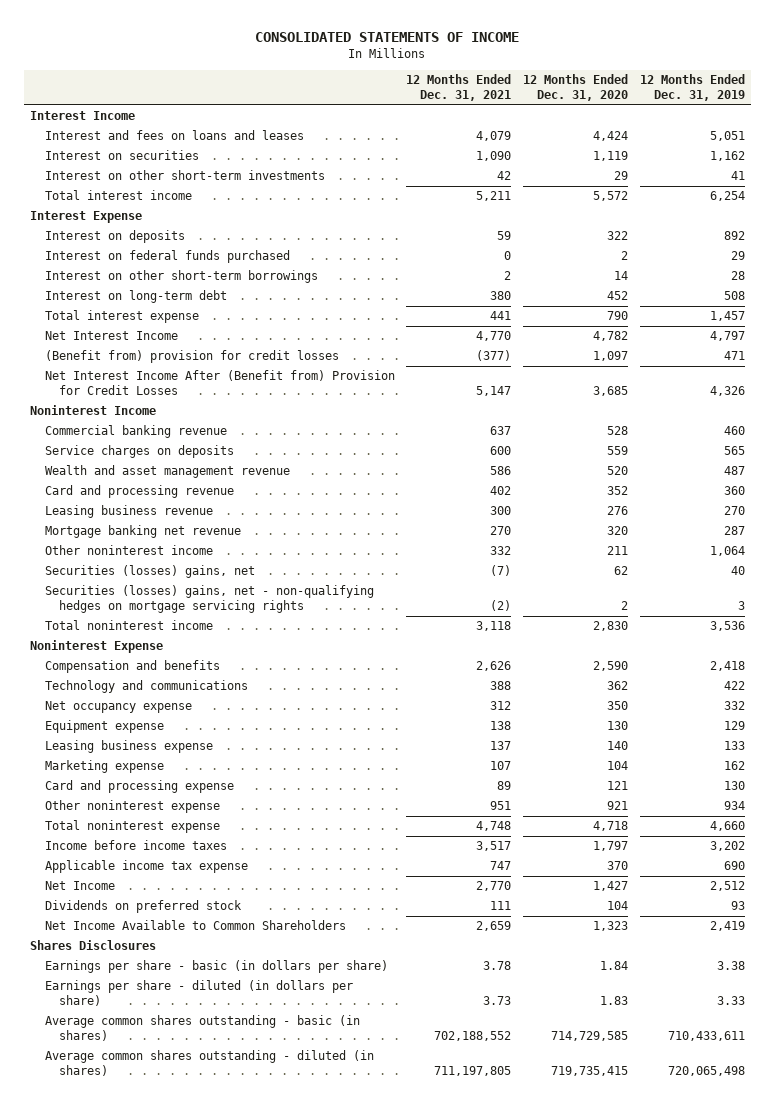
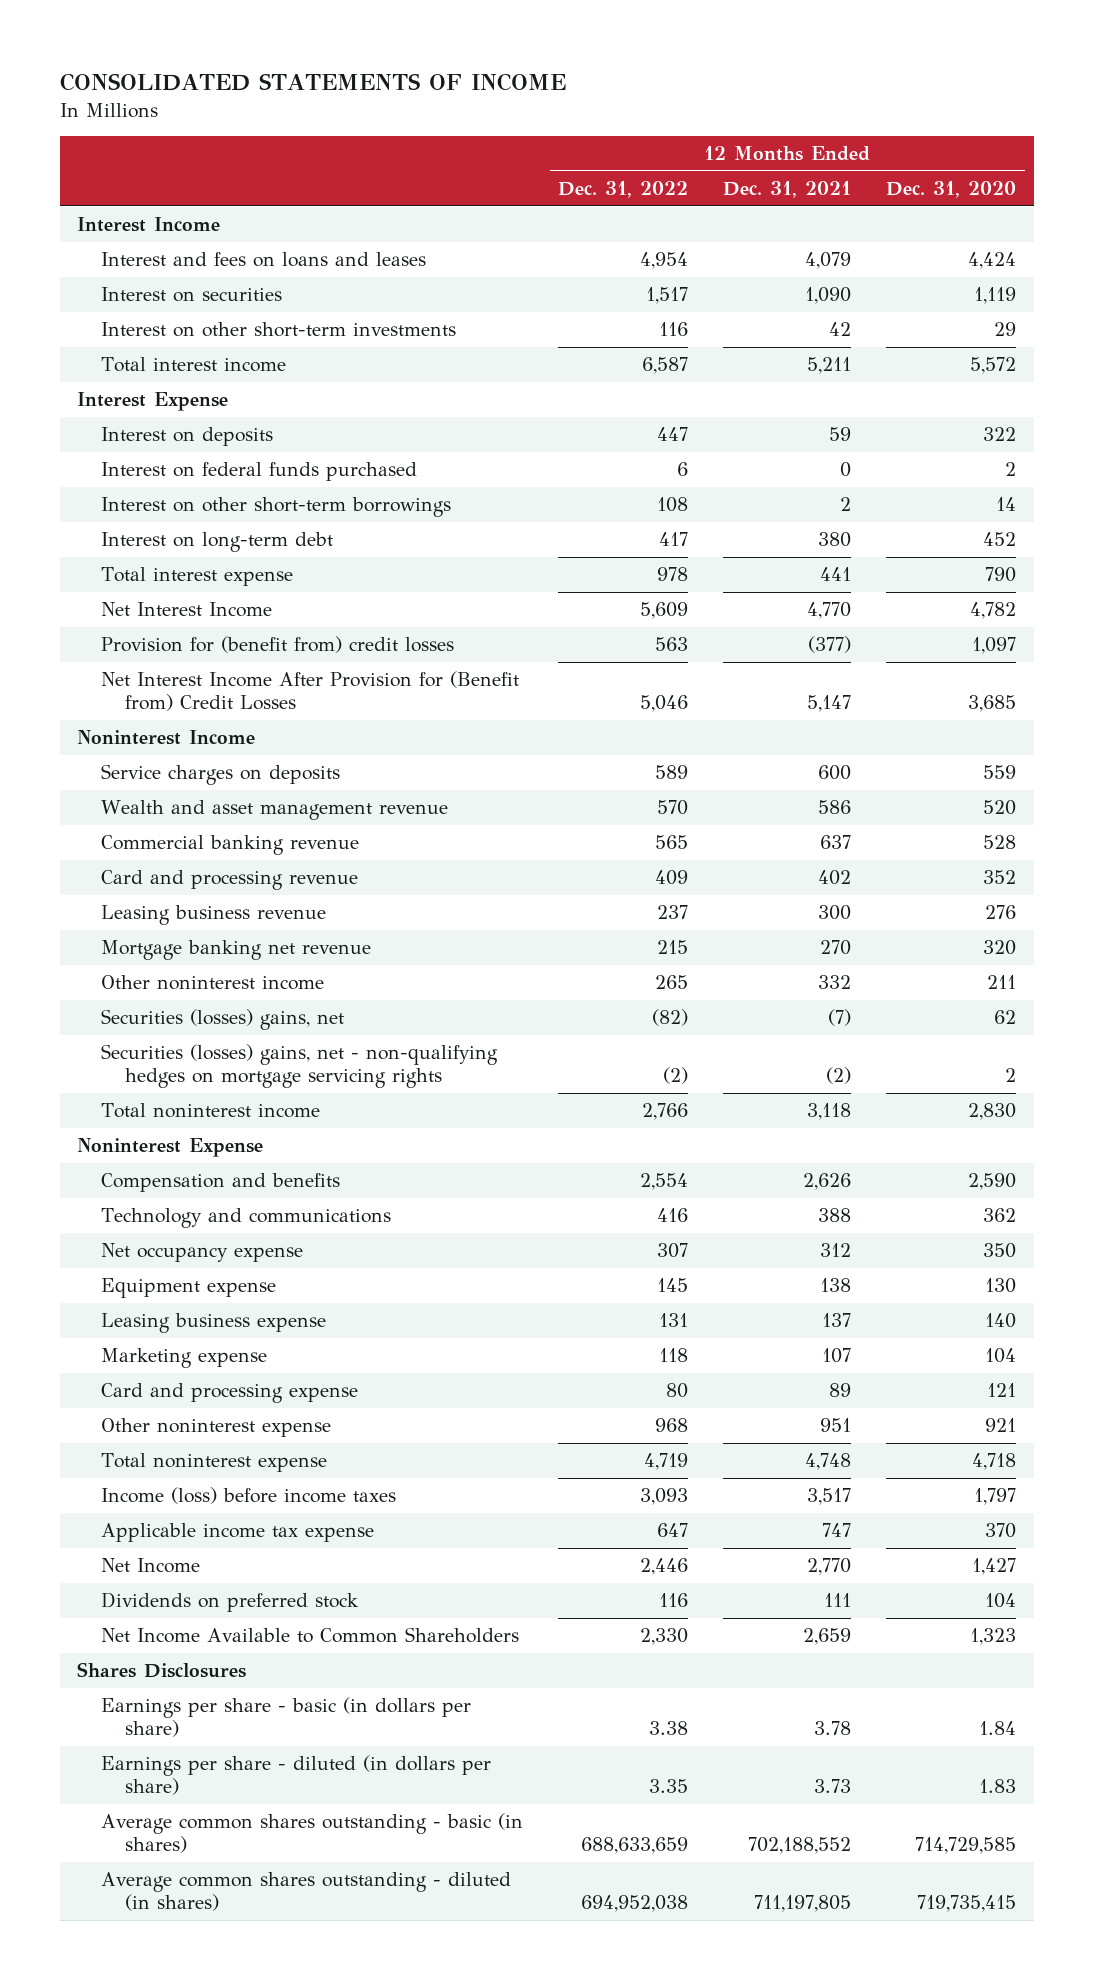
- | 12 Months Ended Dec. 31, 2021 | 12 Months Ended Dec. 31, 2020 | 12 Months Ended Dec. 31, 2019
+ | 12 Months Ended Dec. 31, 2022 | 12 Months Ended Dec. 31, 2021 | 12 Months Ended Dec. 31, 2020
- (Benefit from) provision for credit losses | (377) | 1,097 | 471
- Net Interest Income After (Benefit from) Provision for Credit Losses | 5,147 | 3,685 | 4,326
+ Provision for (benefit from) credit losses | 563 | (377) | 1,097
+ Net Interest Income After Provision for (Benefit from) Credit Losses | 5,046 | 5,147 | 3,685
moved down: Commercial banking revenue | 565 | 637 | 528
- Income before income taxes | 3,517 | 1,797 | 3,202
+ Income (loss) before income taxes | 3,093 | 3,517 | 1,797

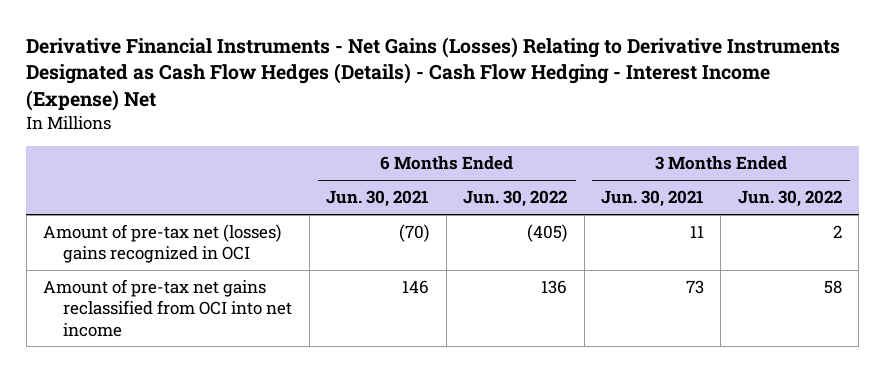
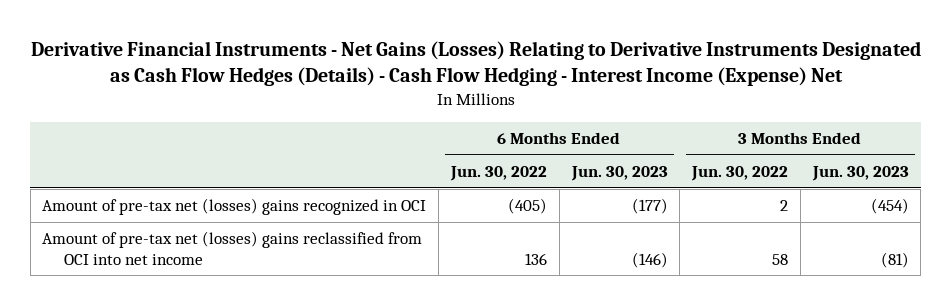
- | 6 Months Ended Jun. 30, 2021 | 6 Months Ended Jun. 30, 2022 | 3 Months Ended Jun. 30, 2021 | 3 Months Ended Jun. 30, 2022
+ | 6 Months Ended Jun. 30, 2022 | 6 Months Ended Jun. 30, 2023 | 3 Months Ended Jun. 30, 2022 | 3 Months Ended Jun. 30, 2023
- Amount of pre-tax net gains reclassified from OCI into net income | 146 | 136 | 73 | 58
+ Amount of pre-tax net (losses) gains reclassified from OCI into net income | 136 | (146) | 58 | (81)

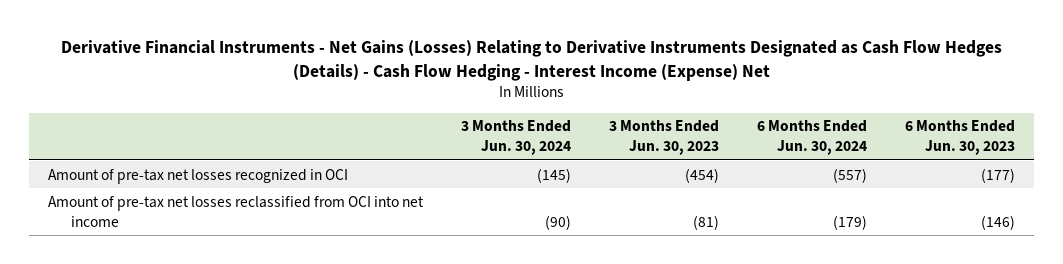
- | 6 Months Ended Jun. 30, 2022 | 6 Months Ended Jun. 30, 2023 | 3 Months Ended Jun. 30, 2022 | 3 Months Ended Jun. 30, 2023
+ | 3 Months Ended Jun. 30, 2024 | 3 Months Ended Jun. 30, 2023 | 6 Months Ended Jun. 30, 2024 | 6 Months Ended Jun. 30, 2023
- Amount of pre-tax net (losses) gains recognized in OCI | (405) | (177) | 2 | (454)
- Amount of pre-tax net (losses) gains reclassified from OCI into net income | 136 | (146) | 58 | (81)
+ Amount of pre-tax net losses recognized in OCI | (145) | (454) | (557) | (177)
+ Amount of pre-tax net losses reclassified from OCI into net income | (90) | (81) | (179) | (146)

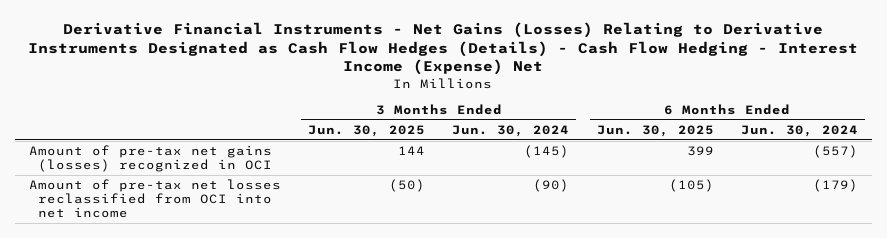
- | 3 Months Ended Jun. 30, 2024 | 3 Months Ended Jun. 30, 2023 | 6 Months Ended Jun. 30, 2024 | 6 Months Ended Jun. 30, 2023
+ | 3 Months Ended Jun. 30, 2025 | 3 Months Ended Jun. 30, 2024 | 6 Months Ended Jun. 30, 2025 | 6 Months Ended Jun. 30, 2024
- Amount of pre-tax net losses recognized in OCI | (145) | (454) | (557) | (177)
+ Amount of pre-tax net gains (losses) recognized in OCI | 144 | (145) | 399 | (557)

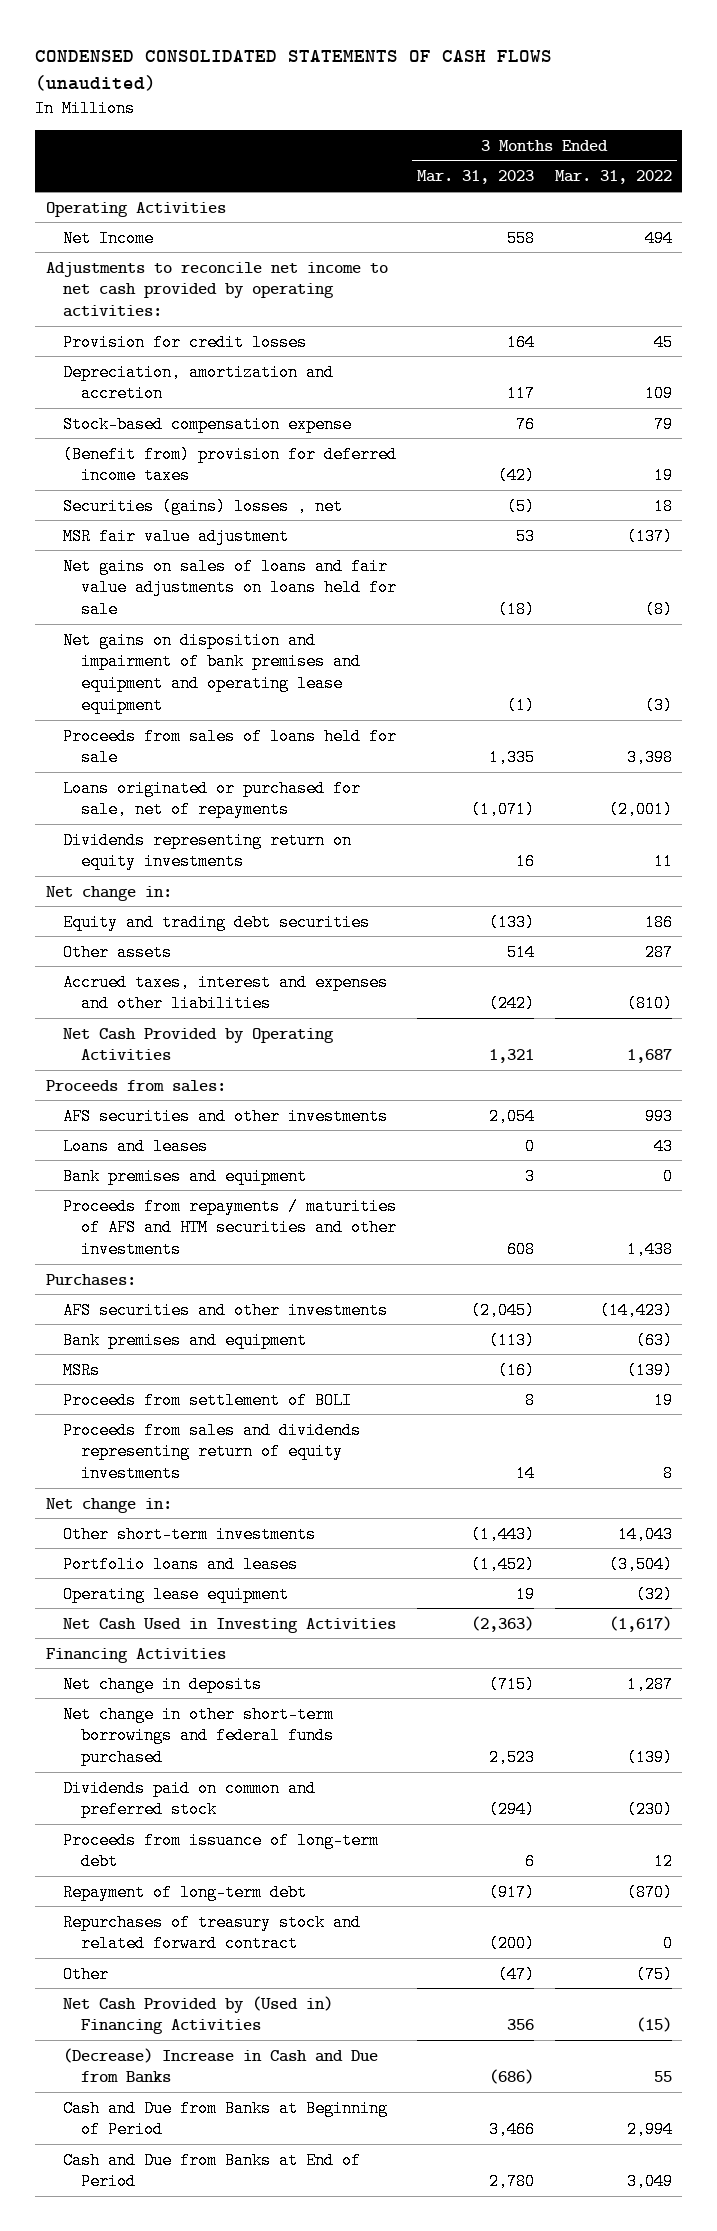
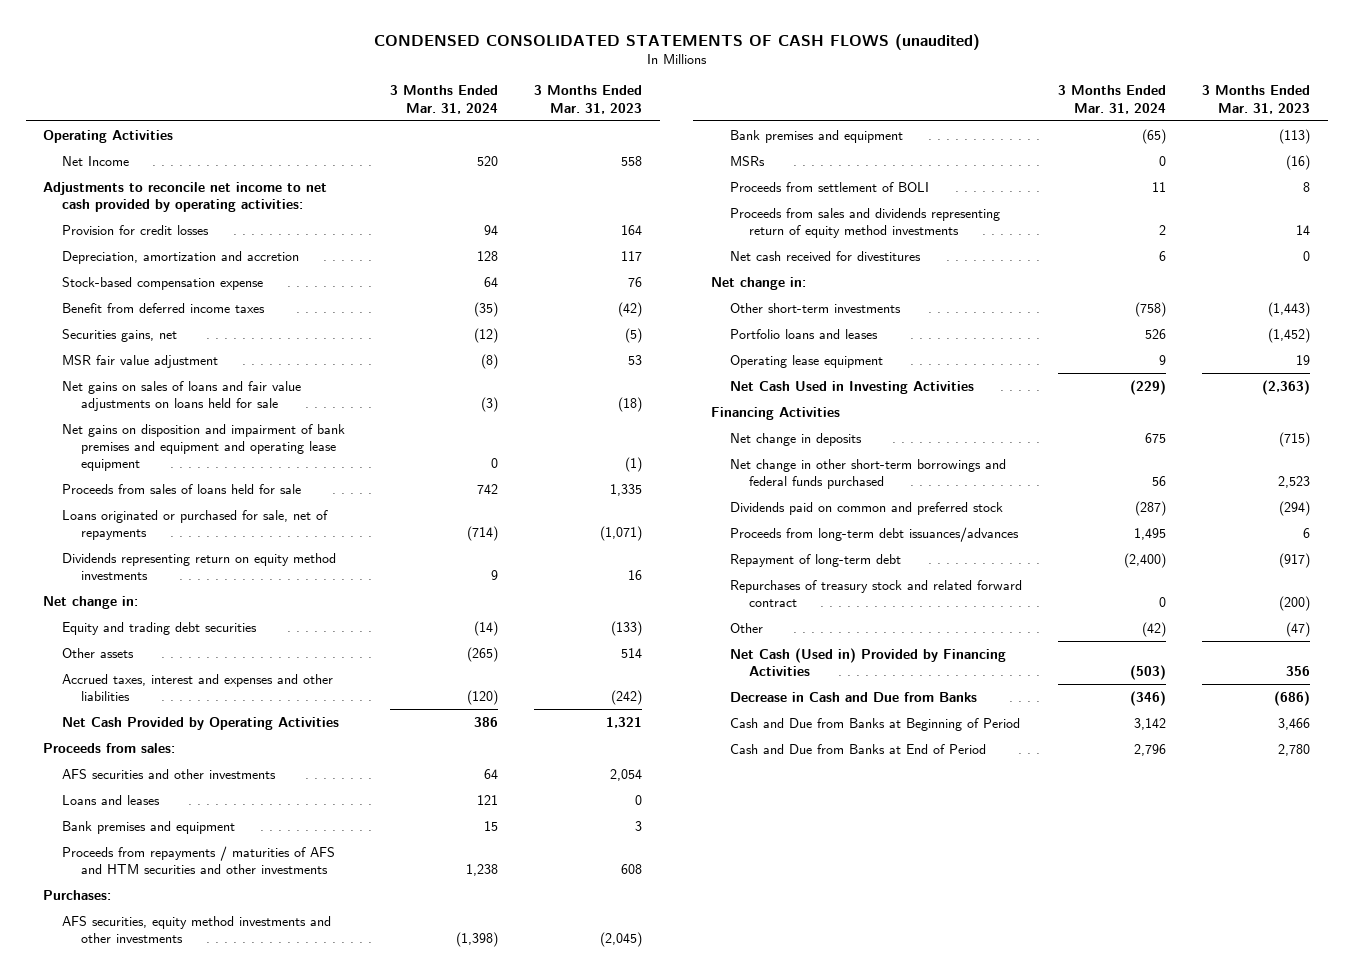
- | 3 Months Ended Mar. 31, 2023 | 3 Months Ended Mar. 31, 2022
+ | 3 Months Ended Mar. 31, 2024 | 3 Months Ended Mar. 31, 2023
- (Benefit from) provision for deferred income taxes | (42) | 19
- Securities (gains) losses , net | (5) | 18
+ Benefit from deferred income taxes | (35) | (42)
+ Securities gains, net | (12) | (5)
- Dividends representing return on equity investments | 16 | 11
+ Dividends representing return on equity method investments | 9 | 16
- AFS securities and other investments | (2,045) | (14,423)
+ AFS securities, equity method investments and other investments | (1,398) | (2,045)
- Proceeds from sales and dividends representing return of equity investments | 14 | 8
+ Proceeds from sales and dividends representing return of equity method investments | 2 | 14
+ Net cash received for divestitures | 6 | 0
- Proceeds from issuance of long-term debt | 6 | 12
+ Proceeds from long-term debt issuances/advances | 1,495 | 6
- Net Cash Provided by (Used in) Financing Activities | 356 | (15)
- (Decrease) Increase in Cash and Due from Banks | (686) | 55
+ Net Cash (Used in) Provided by Financing Activities | (503) | 356
+ Decrease in Cash and Due from Banks | (346) | (686)

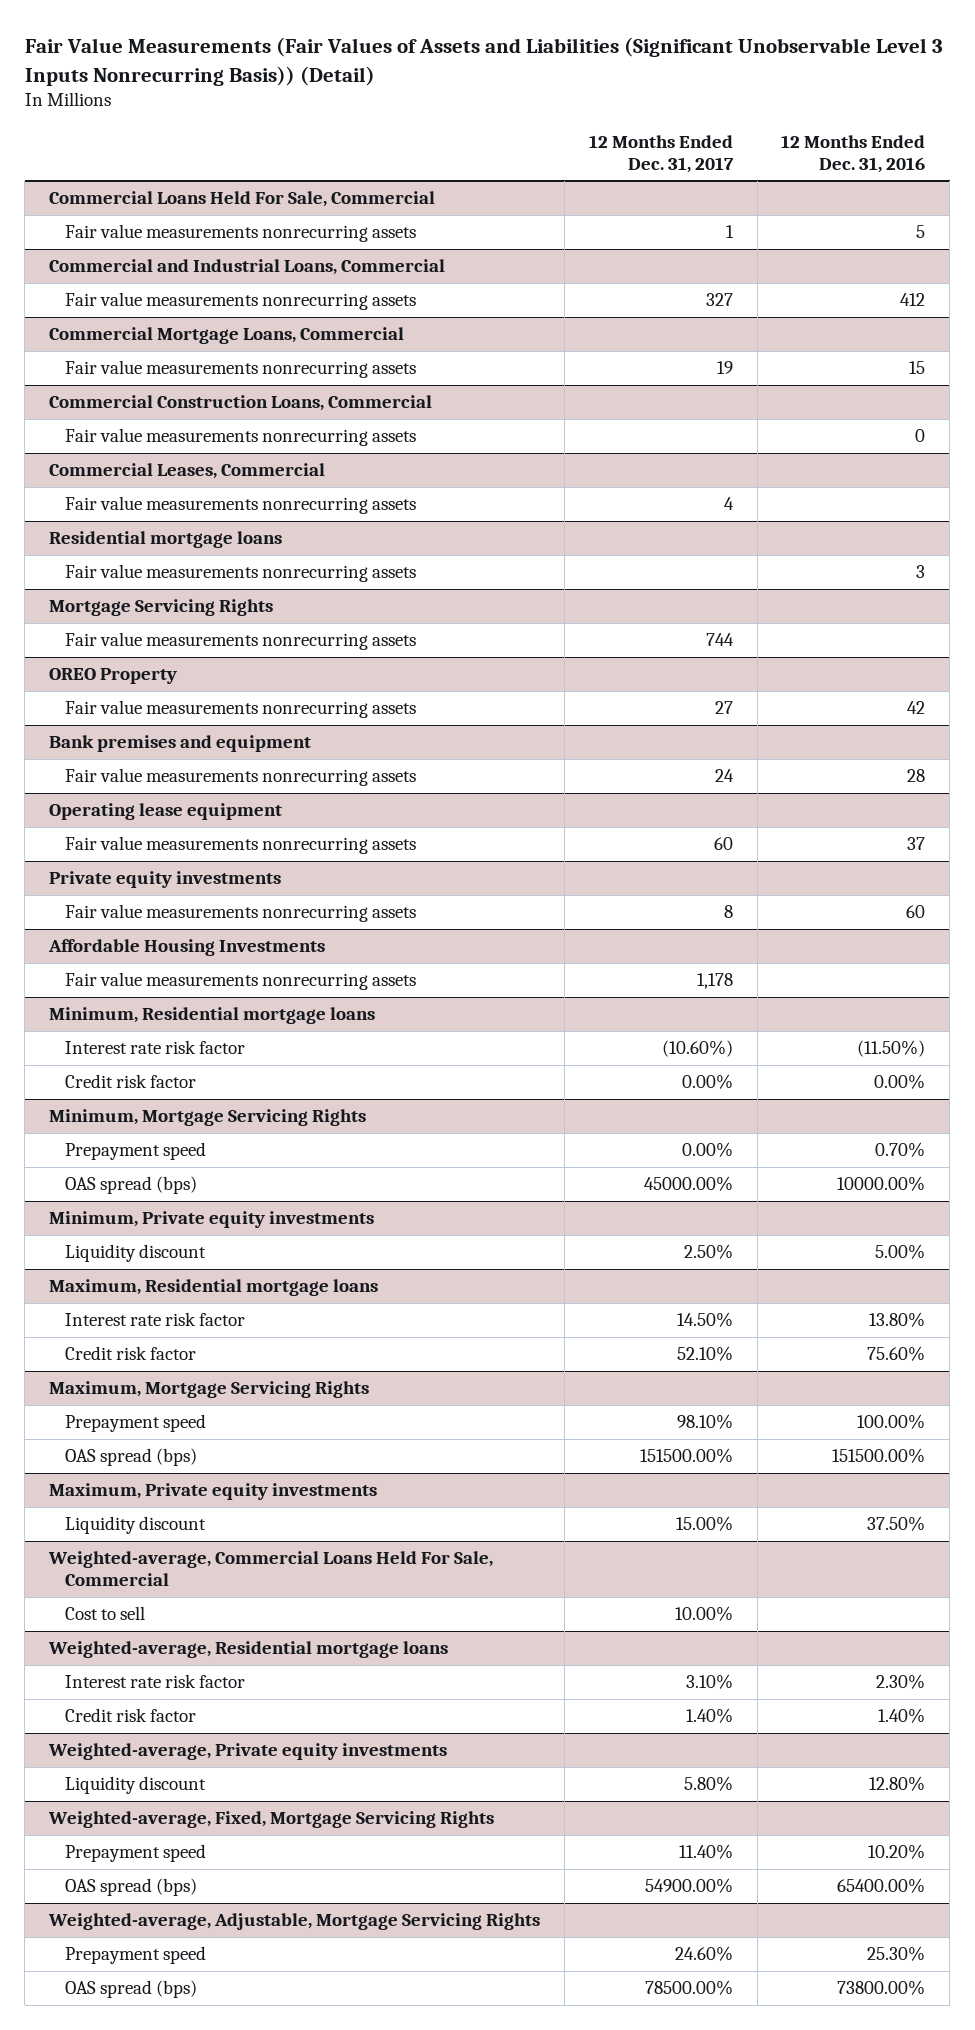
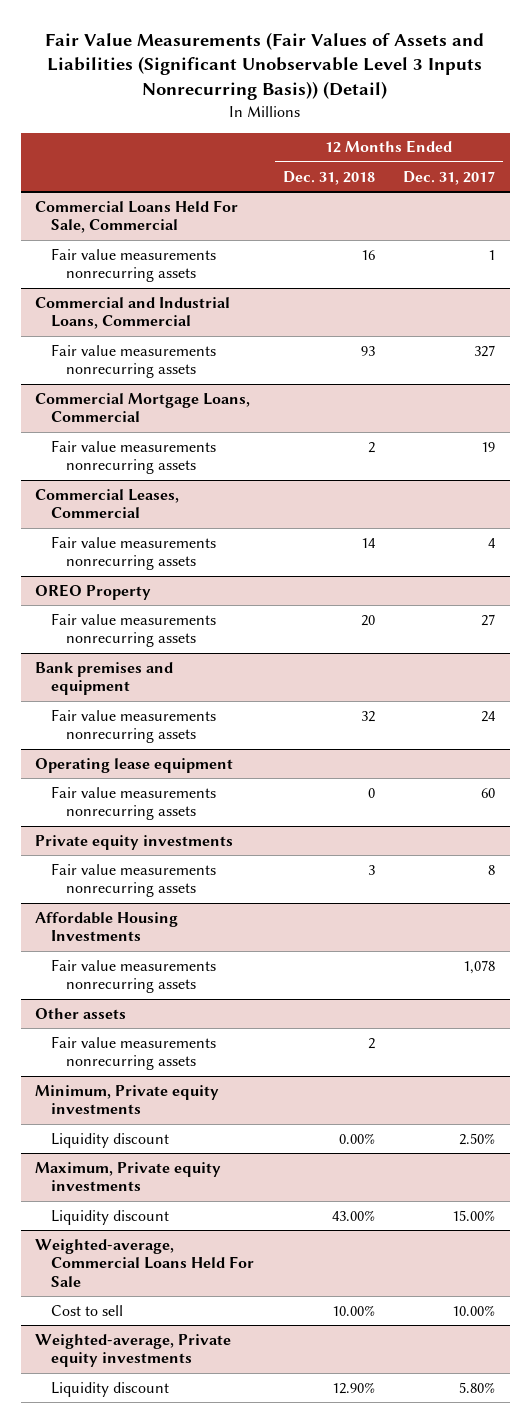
- | 12 Months Ended Dec. 31, 2017 | 12 Months Ended Dec. 31, 2016
+ | 12 Months Ended Dec. 31, 2018 | 12 Months Ended Dec. 31, 2017
- Commercial Construction Loans, Commercial
- Fair value measurements nonrecurring assets | | 0
- Residential mortgage loans
- Fair value measurements nonrecurring assets | | 3
- Mortgage Servicing Rights
- Fair value measurements nonrecurring assets | 744 |
@ Affordable Housing Investments
- Fair value measurements nonrecurring assets | 1,178 |
- Minimum, Residential mortgage loans
- Interest rate risk factor | (10.60%) | (11.50%)
- Credit risk factor | 0.00% | 0.00%
- Minimum, Mortgage Servicing Rights
- Prepayment speed | 0.00% | 0.70%
- OAS spread (bps) | 45000.00% | 10000.00%
@ Affordable Housing Investments
+ Fair value measurements nonrecurring assets | | 1,078
+ Other assets
+ Fair value measurements nonrecurring assets | 2 |
- Maximum, Residential mortgage loans
- Interest rate risk factor | 14.50% | 13.80%
- Credit risk factor | 52.10% | 75.60%
- Maximum, Mortgage Servicing Rights
- Prepayment speed | 98.10% | 100.00%
- OAS spread (bps) | 151500.00% | 151500.00%
- Weighted-average, Commercial Loans Held For Sale, Commercial
+ Weighted-average, Commercial Loans Held For Sale
- Weighted-average, Residential mortgage loans
- Interest rate risk factor | 3.10% | 2.30%
- Credit risk factor | 1.40% | 1.40%
- Weighted-average, Fixed, Mortgage Servicing Rights
- Prepayment speed | 11.40% | 10.20%
- OAS spread (bps) | 54900.00% | 65400.00%
- Weighted-average, Adjustable, Mortgage Servicing Rights
- Prepayment speed | 24.60% | 25.30%
- OAS spread (bps) | 78500.00% | 73800.00%

